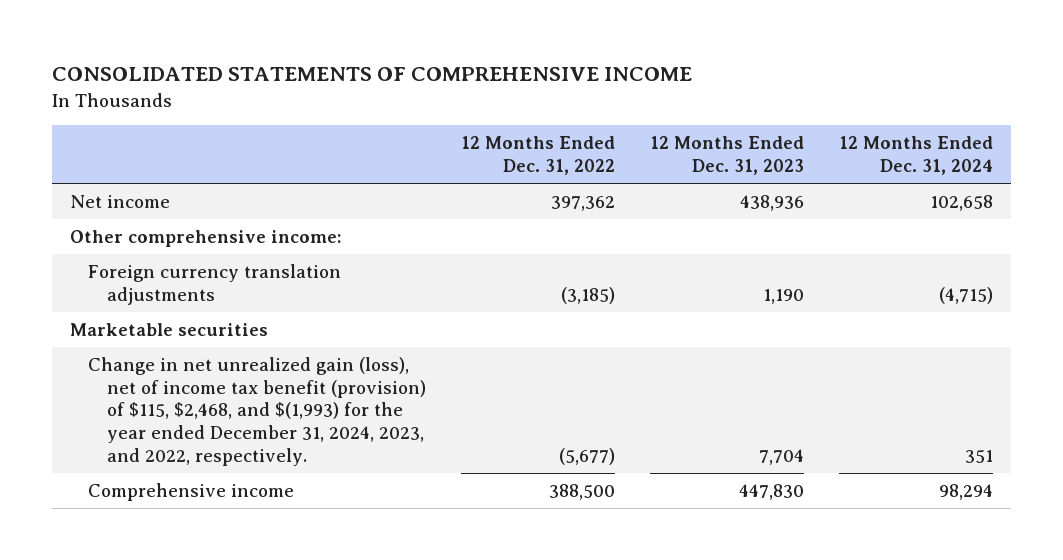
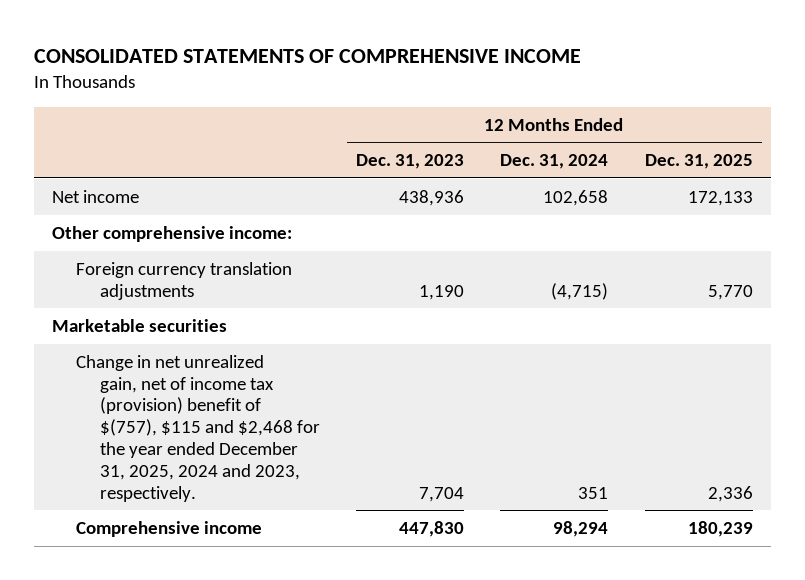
- | 12 Months Ended Dec. 31, 2022 | 12 Months Ended Dec. 31, 2023 | 12 Months Ended Dec. 31, 2024
+ | 12 Months Ended Dec. 31, 2023 | 12 Months Ended Dec. 31, 2024 | 12 Months Ended Dec. 31, 2025
- Change in net unrealized gain (loss), net of income tax benefit (provision) of $115, $2,468, and $(1,993) for the year ended December 31, 2024, 2023, and 2022, respectively. | (5,677) | 7,704 | 351
+ Change in net unrealized gain, net of income tax (provision) benefit of $(757), $115 and $2,468 for the year ended December 31, 2025, 2024 and 2023, respectively. | 7,704 | 351 | 2,336

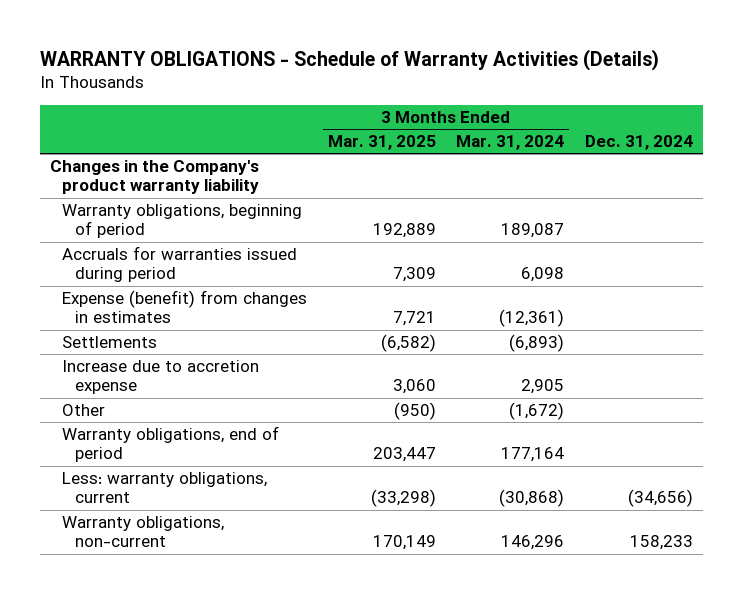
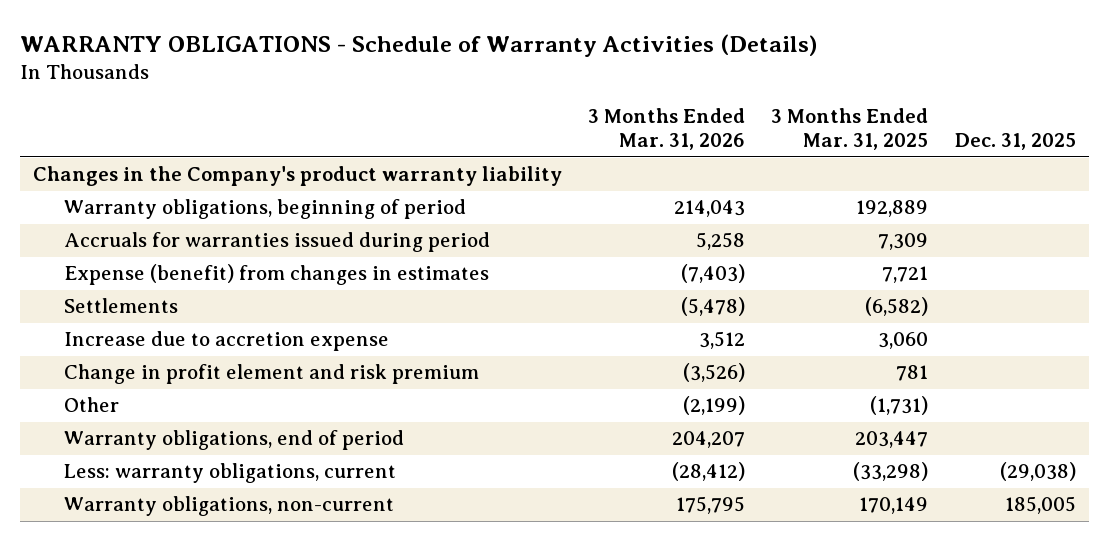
- | 3 Months Ended Mar. 31, 2025 | 3 Months Ended Mar. 31, 2024 | Dec. 31, 2024
+ | 3 Months Ended Mar. 31, 2026 | 3 Months Ended Mar. 31, 2025 | Dec. 31, 2025
- Other | (950) | (1,672) |
+ Change in profit element and risk premium | (3,526) | 781 |
+ Other | (2,199) | (1,731) |

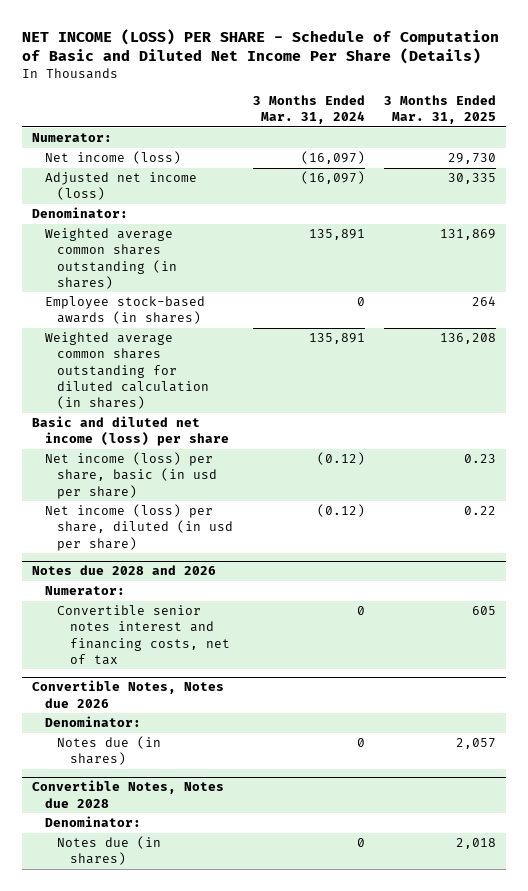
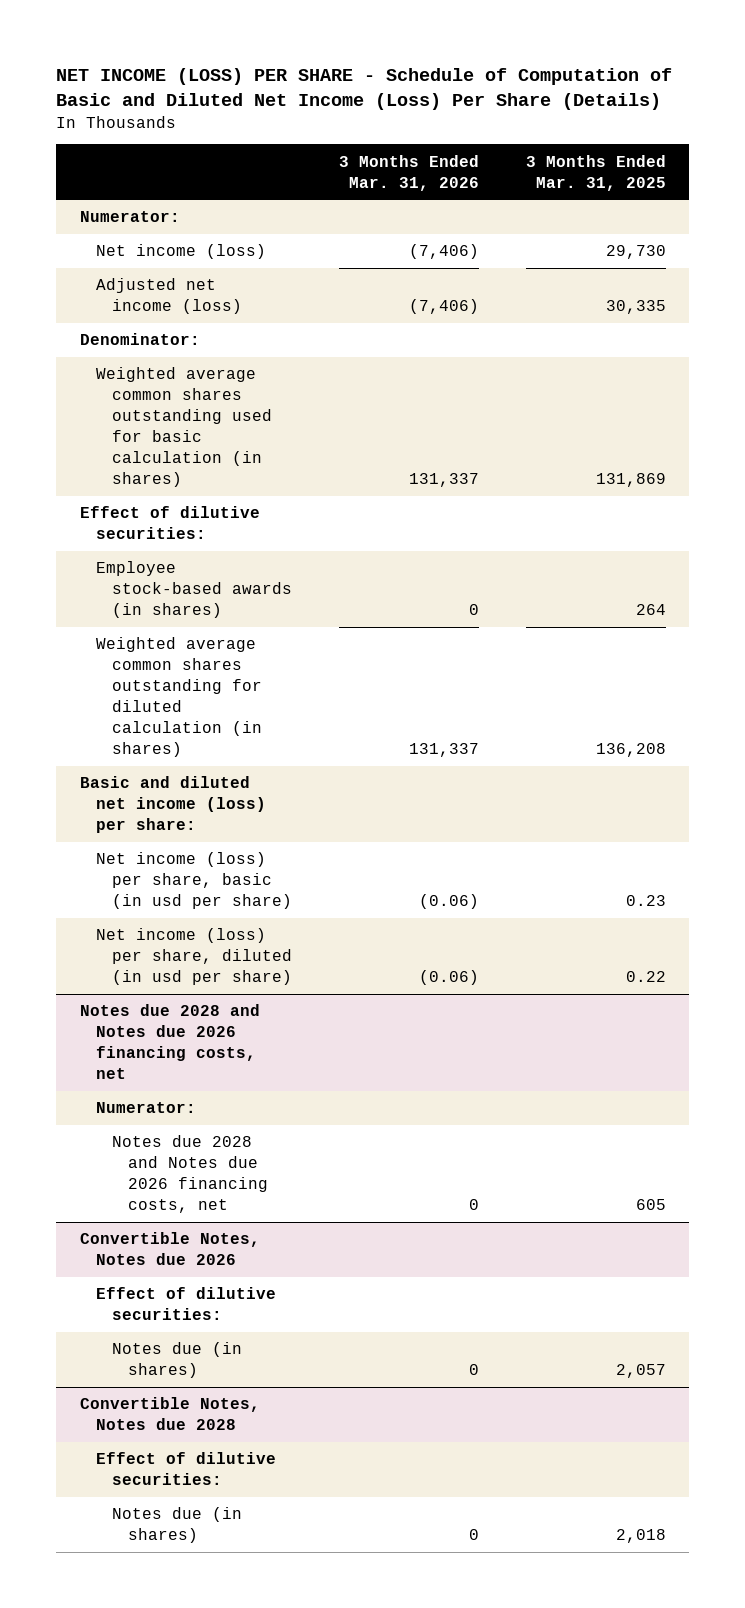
- NET INCOME (LOSS) PER SHARE - Schedule of Computation of Basic and Diluted Net Income Per Share (Details)
+ NET INCOME (LOSS) PER SHARE - Schedule of Computation of Basic and Diluted Net Income (Loss) Per Share (Details)
- | 3 Months Ended Mar. 31, 2024 | 3 Months Ended Mar. 31, 2025
+ | 3 Months Ended Mar. 31, 2026 | 3 Months Ended Mar. 31, 2025
- Weighted average common shares outstanding (in shares) | 135,891 | 131,869
+ Weighted average common shares outstanding used for basic calculation (in shares) | 131,337 | 131,869
+ Effect of dilutive securities:
- Basic and diluted net income (loss) per share
+ Basic and diluted net income (loss) per share:
- Notes due 2028 and 2026
+ Notes due 2028 and Notes due 2026 financing costs, net
- Convertible senior notes interest and financing costs, net of tax | 0 | 605
+ Notes due 2028 and Notes due 2026 financing costs, net | 0 | 605
@ Convertible Notes, Notes due 2026
- Denominator:
+ Effect of dilutive securities:
@ Convertible Notes, Notes due 2028
- Denominator:
+ Effect of dilutive securities:

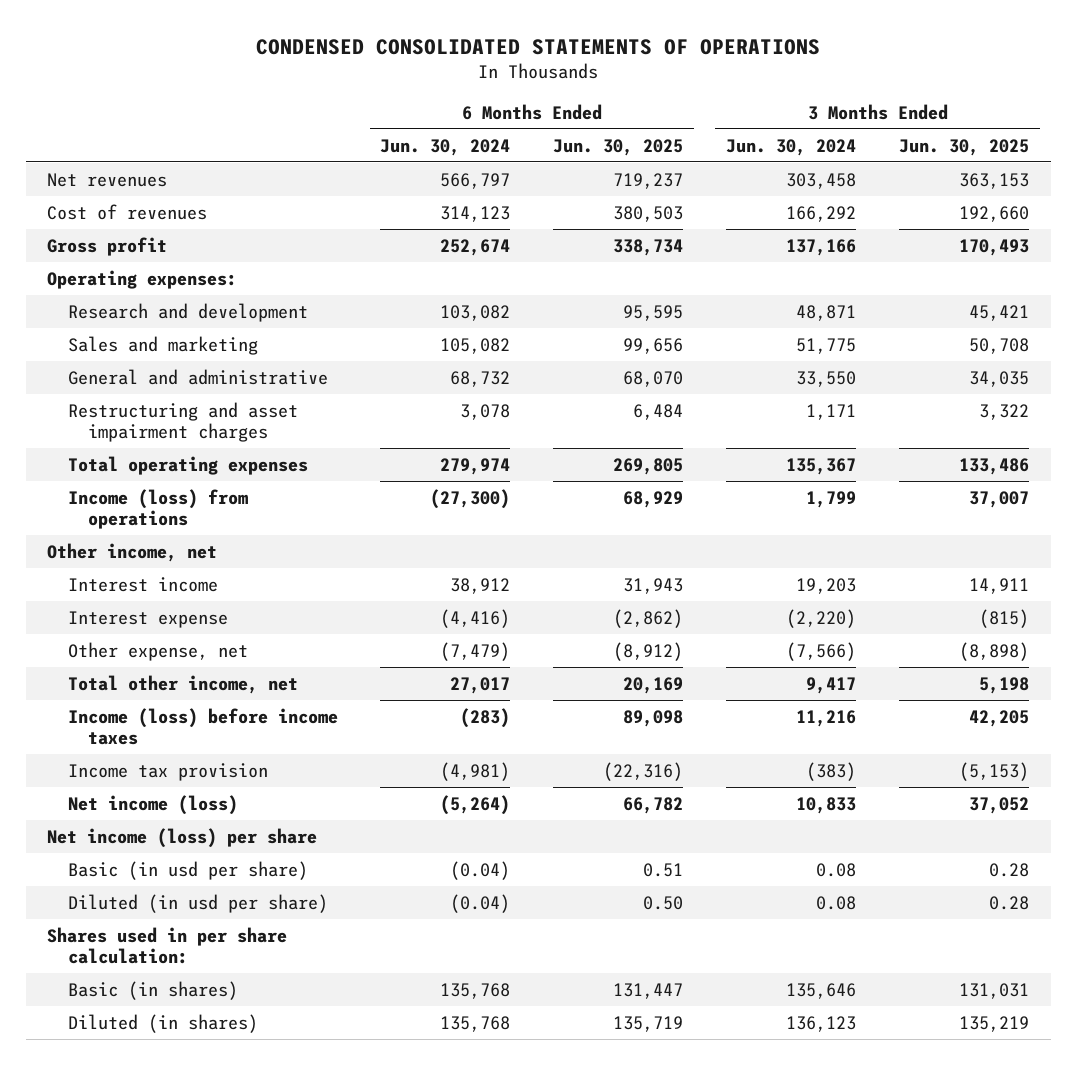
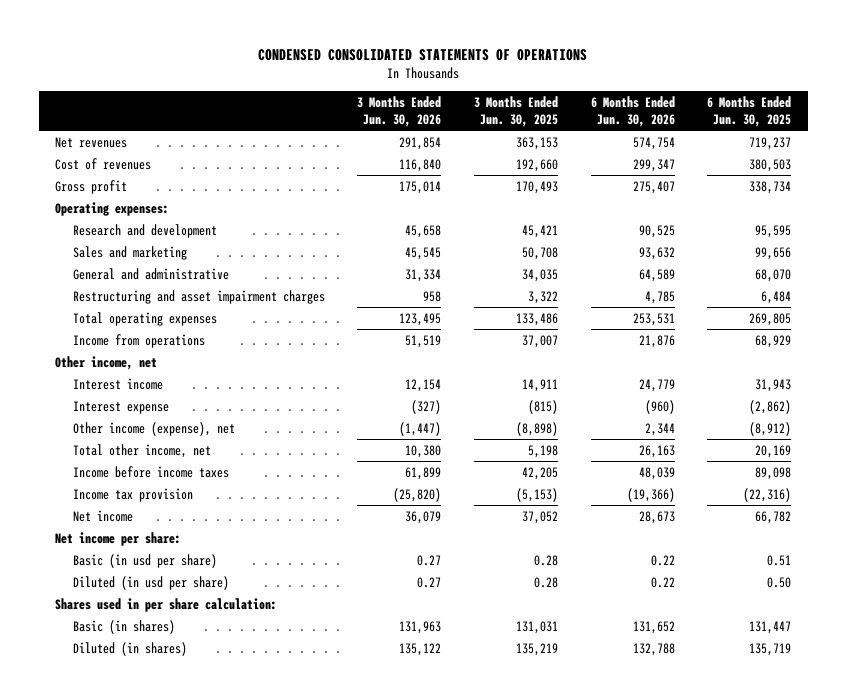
- | 6 Months Ended Jun. 30, 2024 | 6 Months Ended Jun. 30, 2025 | 3 Months Ended Jun. 30, 2024 | 3 Months Ended Jun. 30, 2025
+ | 3 Months Ended Jun. 30, 2026 | 3 Months Ended Jun. 30, 2025 | 6 Months Ended Jun. 30, 2026 | 6 Months Ended Jun. 30, 2025
- Income (loss) from operations | (27,300) | 68,929 | 1,799 | 37,007
+ Income from operations | 51,519 | 37,007 | 21,876 | 68,929
- Other expense, net | (7,479) | (8,912) | (7,566) | (8,898)
+ Other income (expense), net | (1,447) | (8,898) | 2,344 | (8,912)
- Income (loss) before income taxes | (283) | 89,098 | 11,216 | 42,205
+ Income before income taxes | 61,899 | 42,205 | 48,039 | 89,098
- Net income (loss) | (5,264) | 66,782 | 10,833 | 37,052
- Net income (loss) per share
+ Net income | 36,079 | 37,052 | 28,673 | 66,782
+ Net income per share:

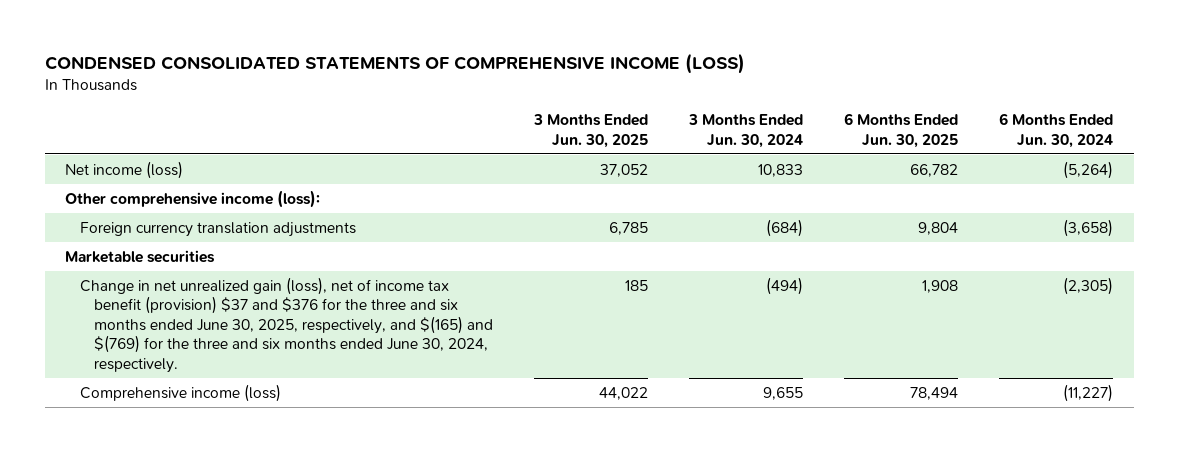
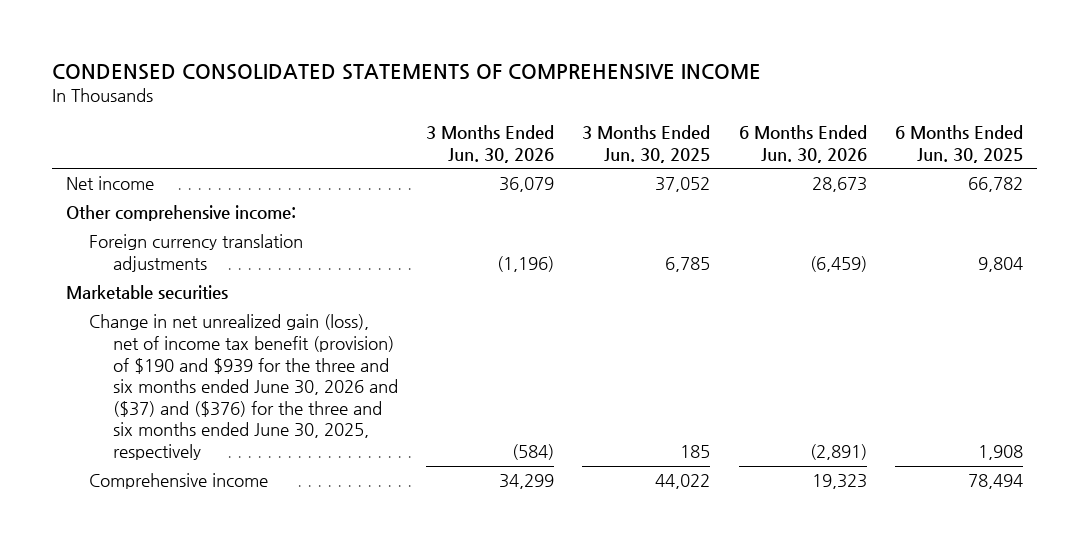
- CONDENSED CONSOLIDATED STATEMENTS OF COMPREHENSIVE INCOME (LOSS)
+ CONDENSED CONSOLIDATED STATEMENTS OF COMPREHENSIVE INCOME
- | 3 Months Ended Jun. 30, 2025 | 3 Months Ended Jun. 30, 2024 | 6 Months Ended Jun. 30, 2025 | 6 Months Ended Jun. 30, 2024
+ | 3 Months Ended Jun. 30, 2026 | 3 Months Ended Jun. 30, 2025 | 6 Months Ended Jun. 30, 2026 | 6 Months Ended Jun. 30, 2025
- Net income (loss) | 37,052 | 10,833 | 66,782 | (5,264)
- Other comprehensive income (loss):
+ Net income | 36,079 | 37,052 | 28,673 | 66,782
+ Other comprehensive income:
- Change in net unrealized gain (loss), net of income tax benefit (provision) $37 and $376 for the three and six months ended June 30, 2025, respectively, and $(165) and $(769) for the three and six months ended June 30, 2024, respectively. | 185 | (494) | 1,908 | (2,305)
- Comprehensive income (loss) | 44,022 | 9,655 | 78,494 | (11,227)
+ Change in net unrealized gain (loss), net of income tax benefit (provision) of $190 and $939 for the three and six months ended June 30, 2026 and ($37) and ($376) for the three and six months ended June 30, 2025, respectively | (584) | 185 | (2,891) | 1,908
+ Comprehensive income | 34,299 | 44,022 | 19,323 | 78,494

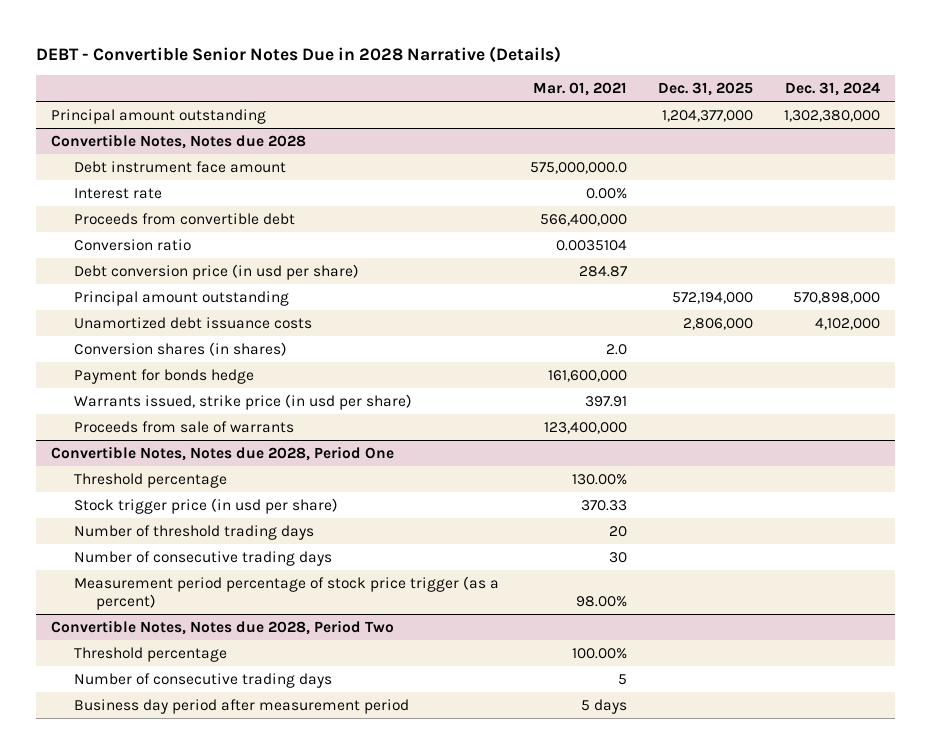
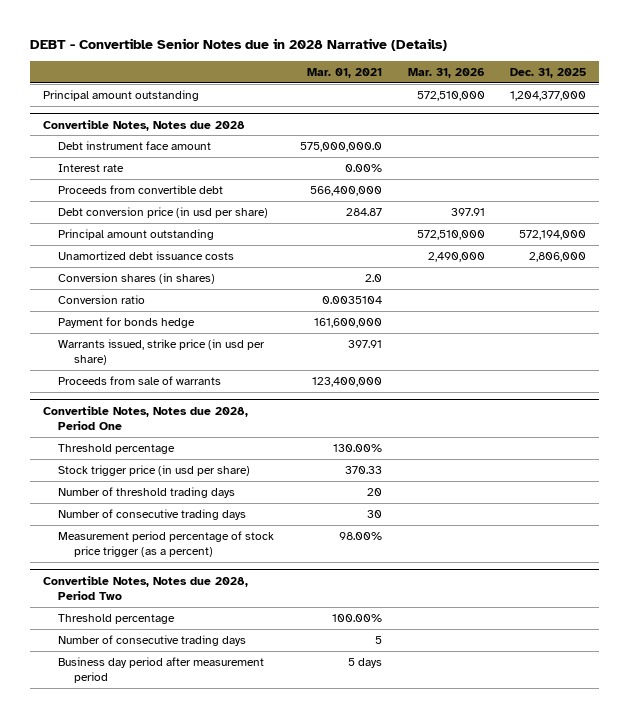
- DEBT - Convertible Senior Notes Due in 2028 Narrative (Details)
+ DEBT - Convertible Senior Notes due in 2028 Narrative (Details)
- | Mar. 01, 2021 | Dec. 31, 2025 | Dec. 31, 2024
+ | Mar. 01, 2021 | Mar. 31, 2026 | Dec. 31, 2025
@ Convertible Notes, Notes due 2028
moved down: Conversion ratio | 0.0035104 | |

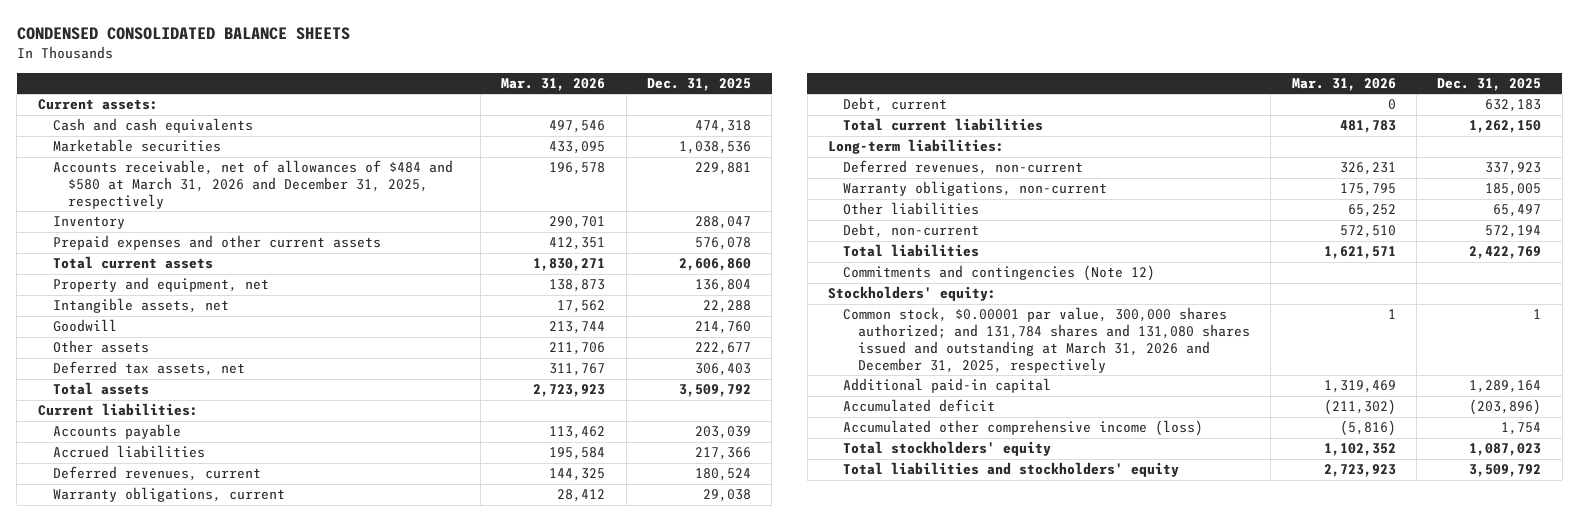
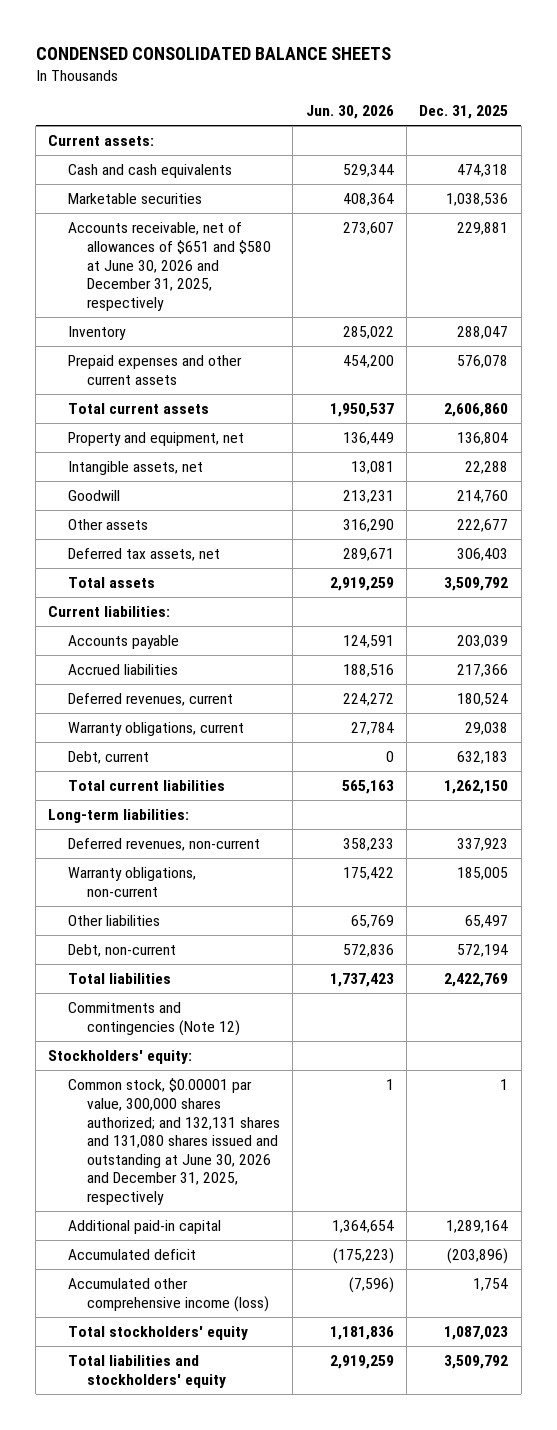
- | Mar. 31, 2026 | Dec. 31, 2025
+ | Jun. 30, 2026 | Dec. 31, 2025
- Accounts receivable, net of allowances of $484 and $580 at March 31, 2026 and December 31, 2025, respectively | 196,578 | 229,881
+ Accounts receivable, net of allowances of $651 and $580 at June 30, 2026 and December 31, 2025, respectively | 273,607 | 229,881
- Common stock, $0.00001 par value, 300,000 shares authorized; and 131,784 shares and 131,080 shares issued and outstanding at March 31, 2026 and December 31, 2025, respectively | 1 | 1
+ Common stock, $0.00001 par value, 300,000 shares authorized; and 132,131 shares and 131,080 shares issued and outstanding at June 30, 2026 and December 31, 2025, respectively | 1 | 1

